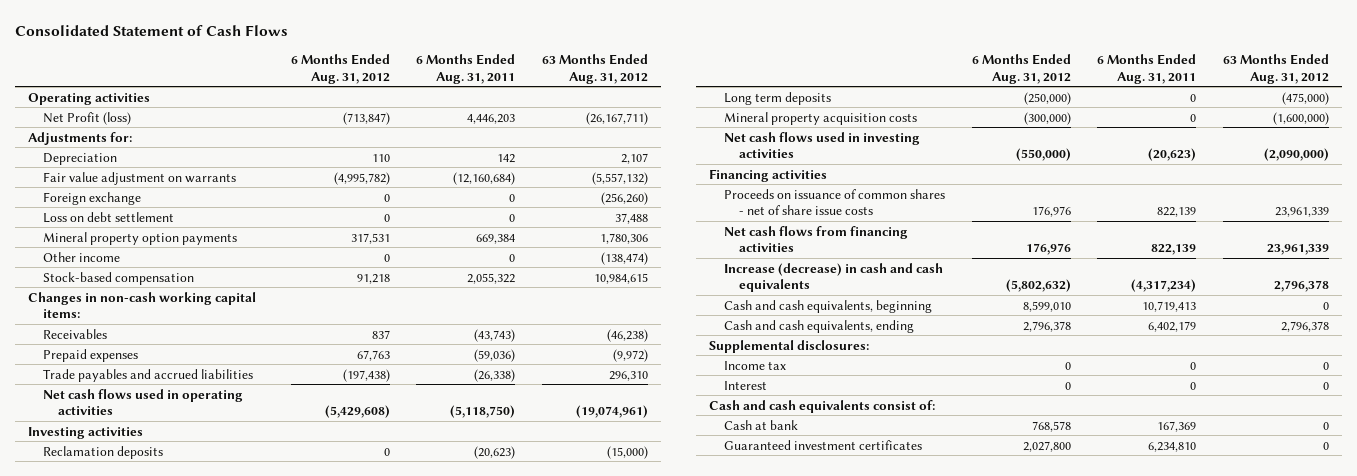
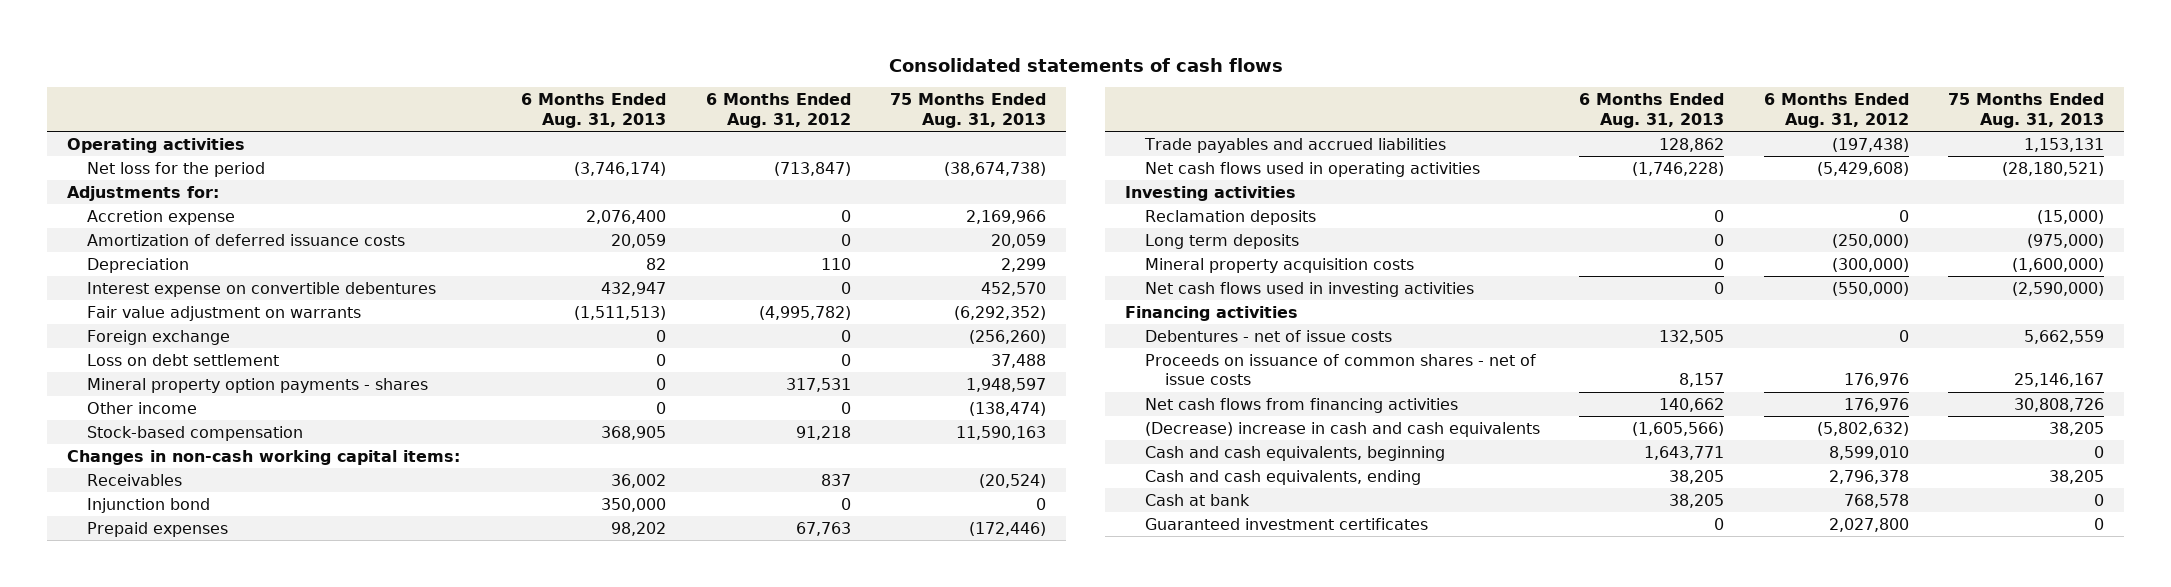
- Consolidated Statement of Cash Flows
+ Consolidated statements of cash flows
- | 6 Months Ended Aug. 31, 2012 | 6 Months Ended Aug. 31, 2011 | 63 Months Ended Aug. 31, 2012
+ | 6 Months Ended Aug. 31, 2013 | 6 Months Ended Aug. 31, 2012 | 75 Months Ended Aug. 31, 2013
- Net Profit (loss) | (713,847) | 4,446,203 | (26,167,711)
+ Net loss for the period | (3,746,174) | (713,847) | (38,674,738)
+ Accretion expense | 2,076,400 | 0 | 2,169,966
+ Amortization of deferred issuance costs | 20,059 | 0 | 20,059
+ Interest expense on convertible debentures | 432,947 | 0 | 452,570
- Mineral property option payments | 317,531 | 669,384 | 1,780,306
+ Mineral property option payments - shares | 0 | 317,531 | 1,948,597
+ Injunction bond | 350,000 | 0 | 0
- Proceeds on issuance of common shares - net of share issue costs | 176,976 | 822,139 | 23,961,339
+ Debentures - net of issue costs | 132,505 | 0 | 5,662,559
+ Proceeds on issuance of common shares - net of issue costs | 8,157 | 176,976 | 25,146,167
- Increase (decrease) in cash and cash equivalents | (5,802,632) | (4,317,234) | 2,796,378
+ (Decrease) increase in cash and cash equivalents | (1,605,566) | (5,802,632) | 38,205
- Supplemental disclosures:
- Income tax | 0 | 0 | 0
- Interest | 0 | 0 | 0
- Cash and cash equivalents consist of:

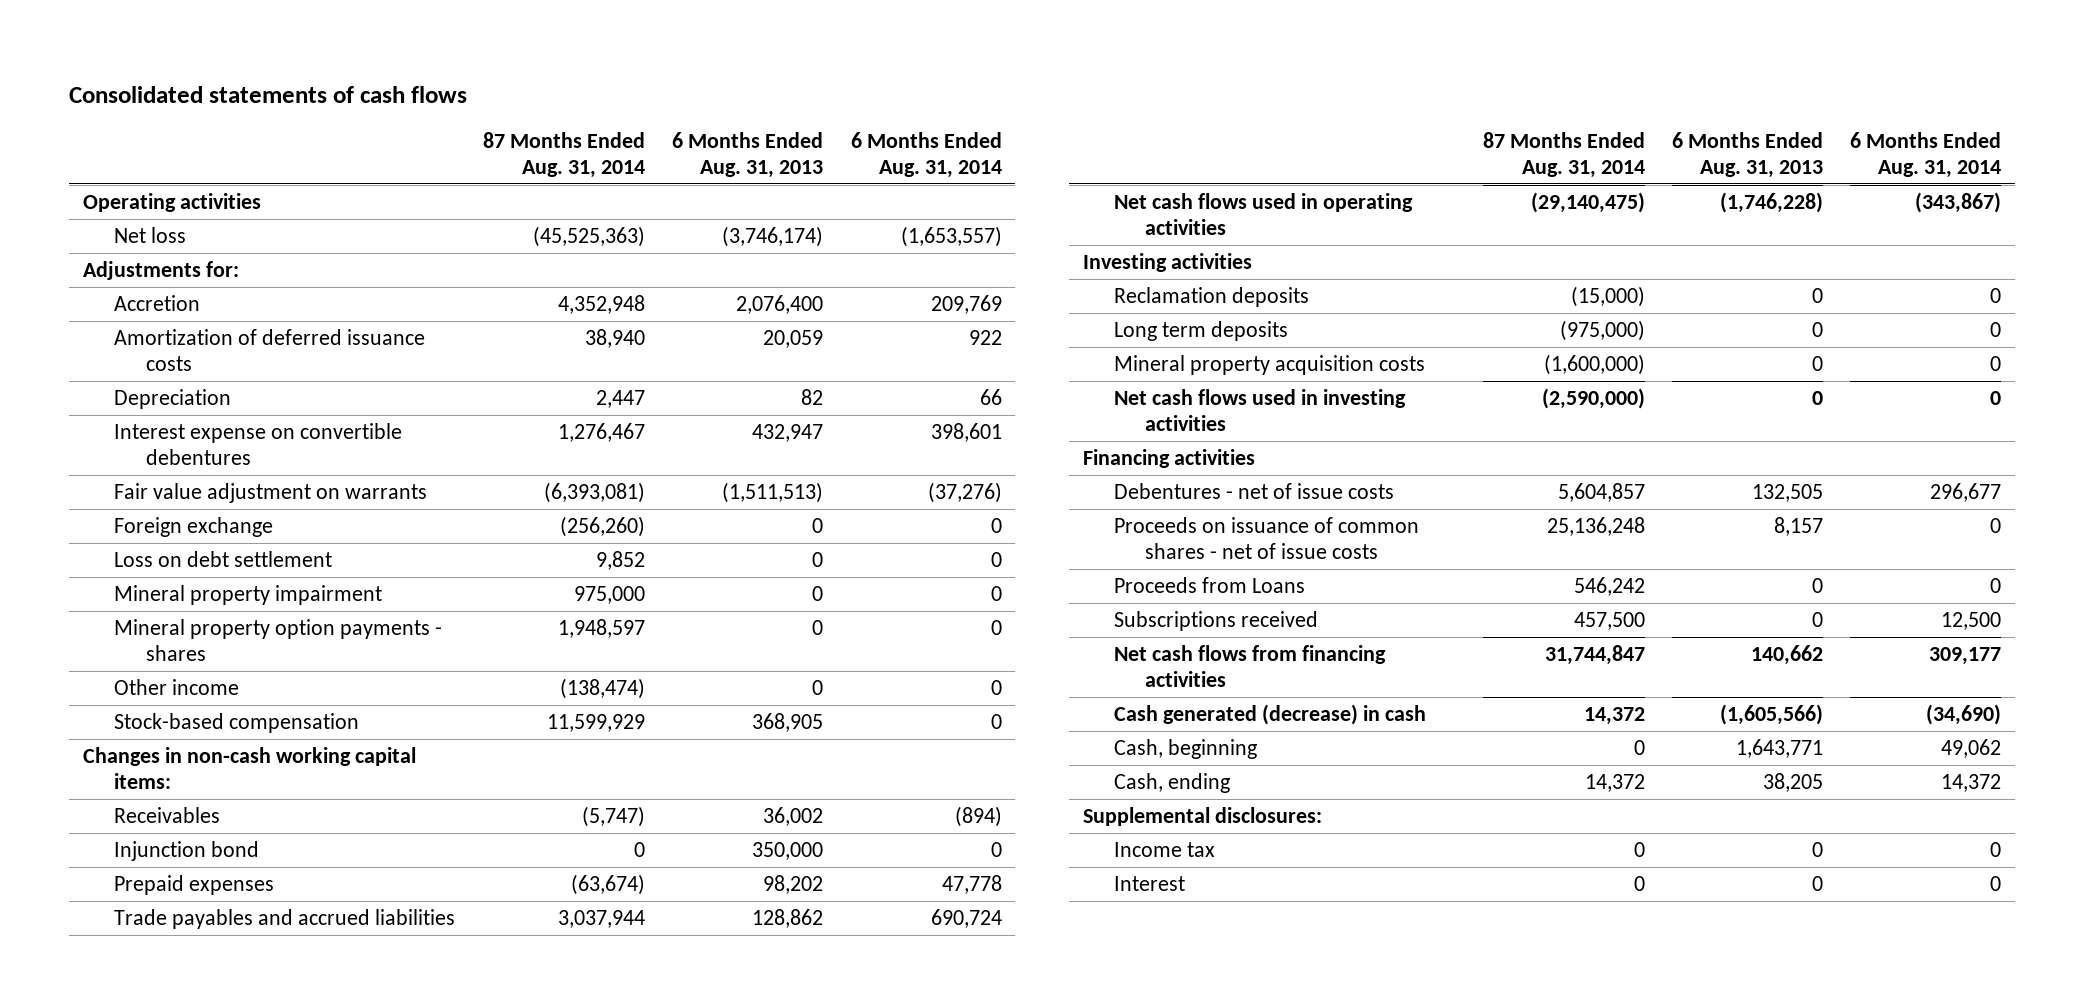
- | 6 Months Ended Aug. 31, 2013 | 6 Months Ended Aug. 31, 2012 | 75 Months Ended Aug. 31, 2013
+ | 87 Months Ended Aug. 31, 2014 | 6 Months Ended Aug. 31, 2013 | 6 Months Ended Aug. 31, 2014
- Net loss for the period | (3,746,174) | (713,847) | (38,674,738)
+ Net loss | (45,525,363) | (3,746,174) | (1,653,557)
- Accretion expense | 2,076,400 | 0 | 2,169,966
+ Accretion | 4,352,948 | 2,076,400 | 209,769
+ Mineral property impairment | 975,000 | 0 | 0
+ Proceeds from Loans | 546,242 | 0 | 0
+ Subscriptions received | 457,500 | 0 | 12,500
- (Decrease) increase in cash and cash equivalents | (1,605,566) | (5,802,632) | 38,205
- Cash and cash equivalents, beginning | 1,643,771 | 8,599,010 | 0
- Cash and cash equivalents, ending | 38,205 | 2,796,378 | 38,205
- Cash at bank | 38,205 | 768,578 | 0
- Guaranteed investment certificates | 0 | 2,027,800 | 0
+ Cash generated (decrease) in cash | 14,372 | (1,605,566) | (34,690)
+ Cash, beginning | 0 | 1,643,771 | 49,062
+ Cash, ending | 14,372 | 38,205 | 14,372
+ Supplemental disclosures:
+ Income tax | 0 | 0 | 0
+ Interest | 0 | 0 | 0

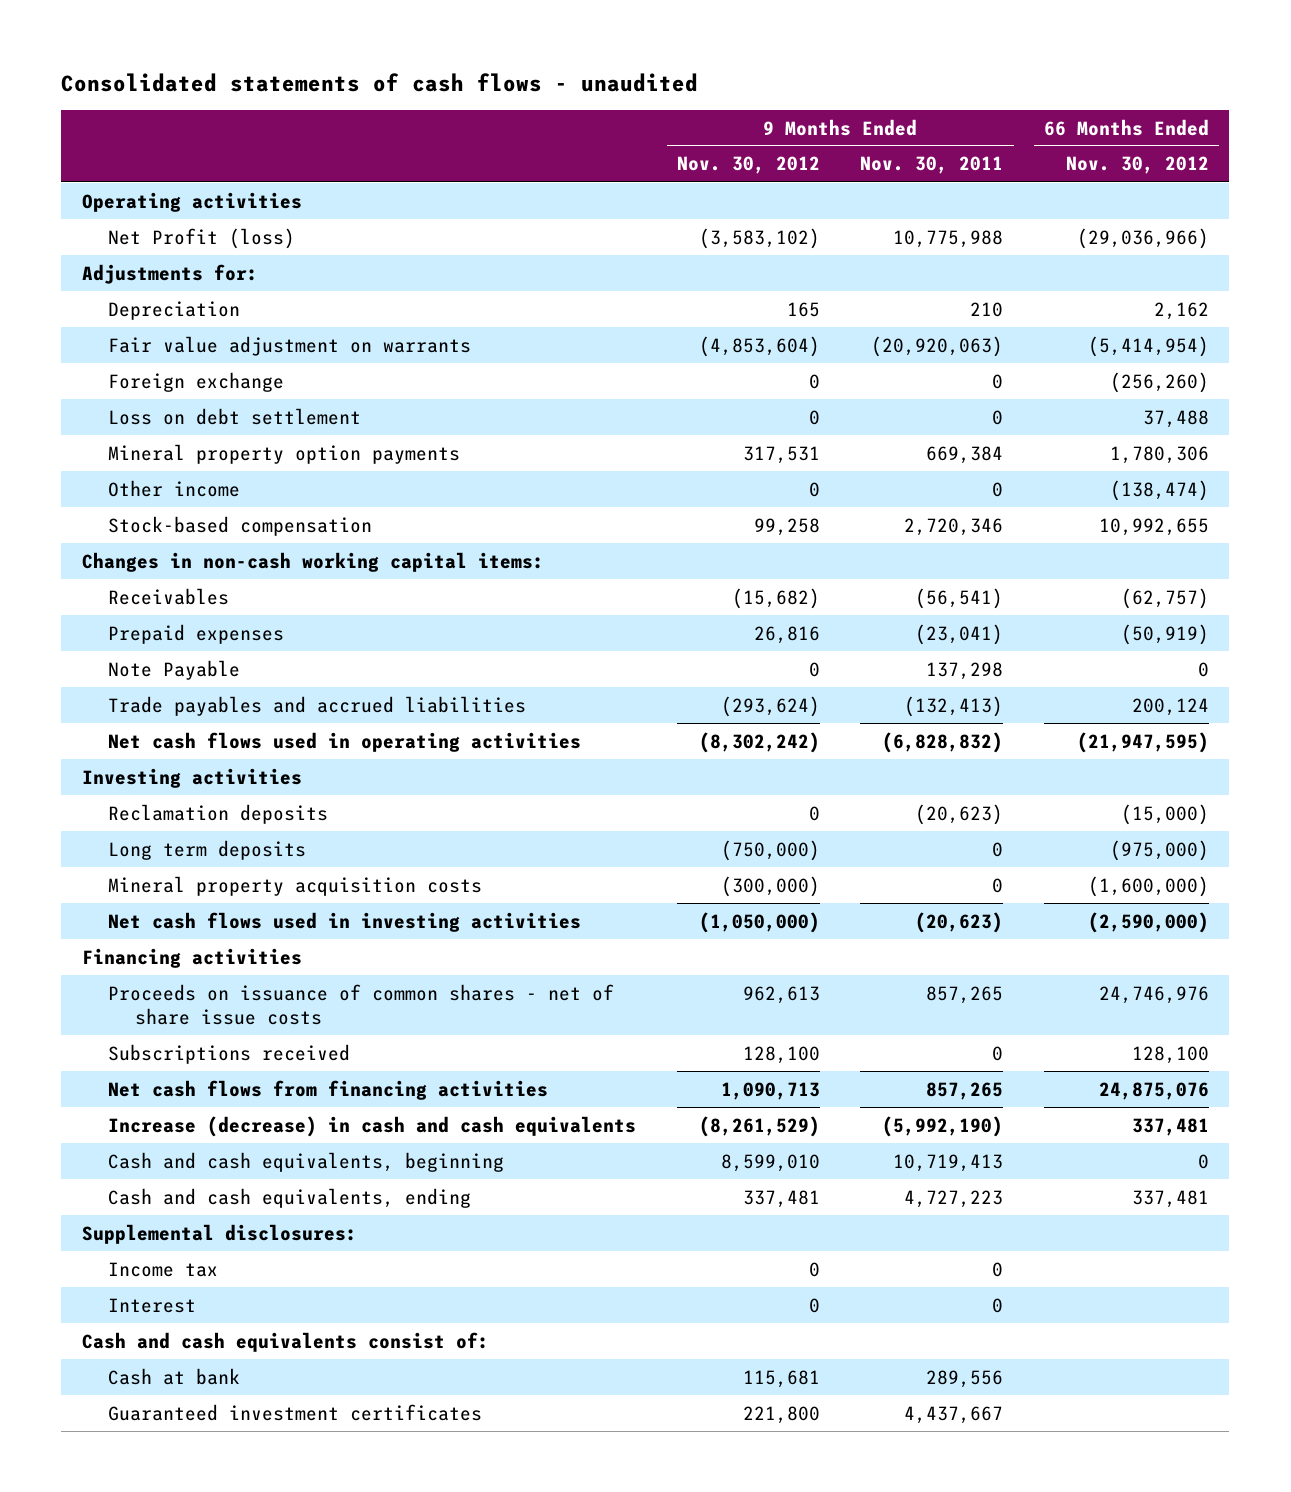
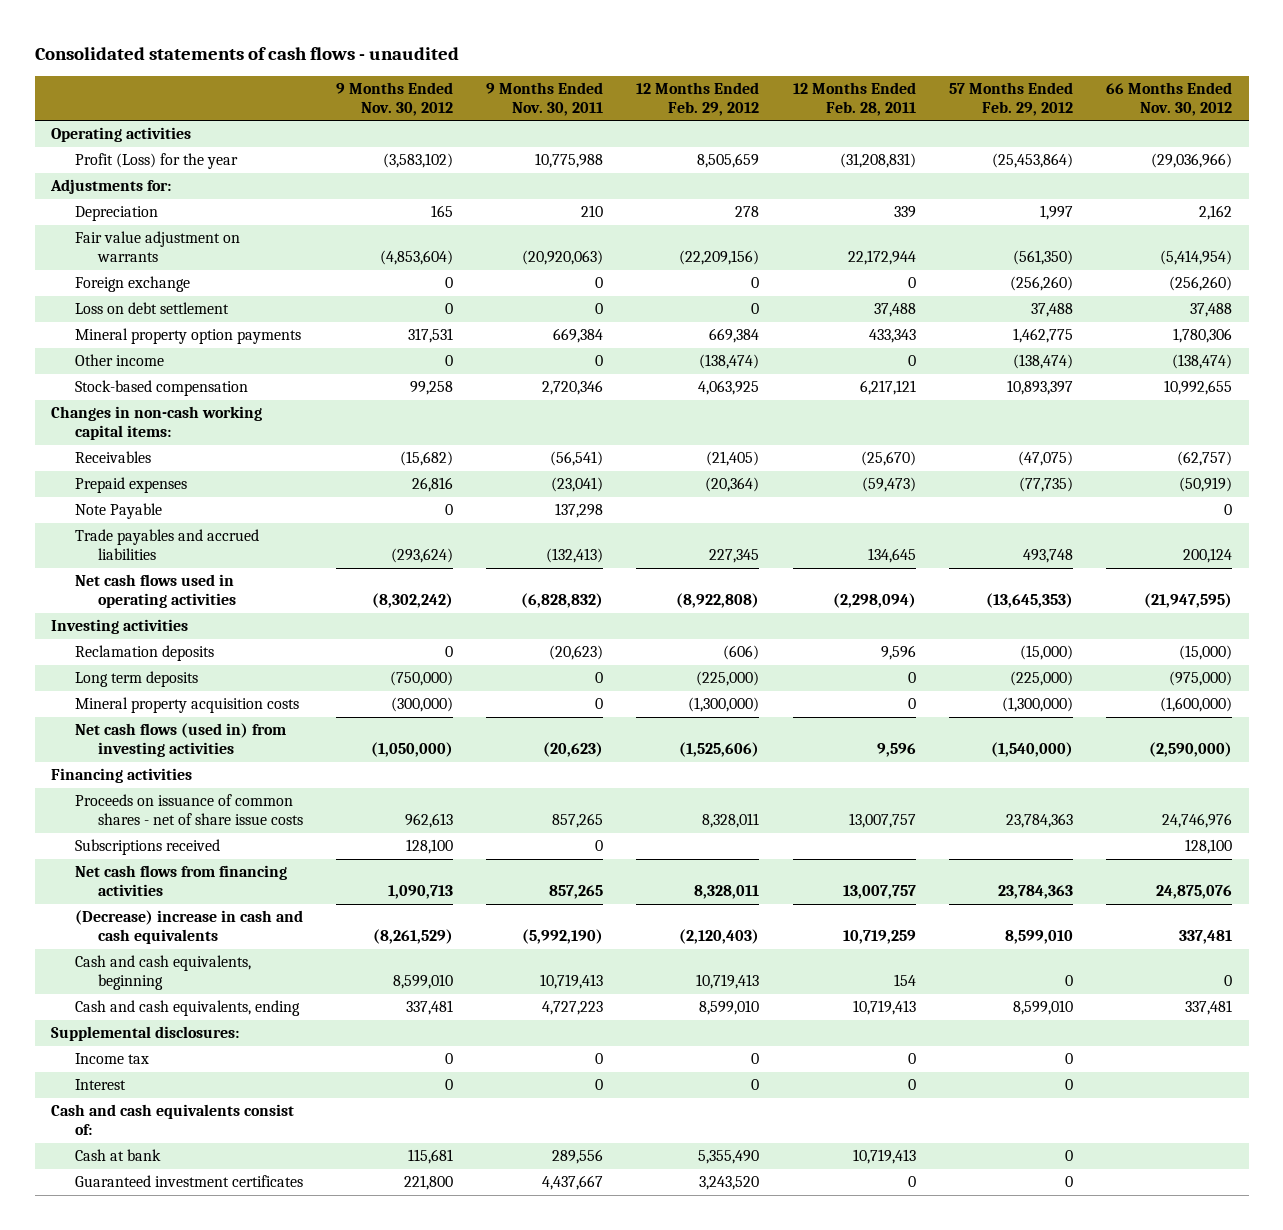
- | 9 Months Ended Nov. 30, 2012 | 9 Months Ended Nov. 30, 2011 | 66 Months Ended Nov. 30, 2012
+ | 9 Months Ended Nov. 30, 2012 | 9 Months Ended Nov. 30, 2011 | 12 Months Ended Feb. 29, 2012 | 12 Months Ended Feb. 28, 2011 | 57 Months Ended Feb. 29, 2012 | 66 Months Ended Nov. 30, 2012
- Net Profit (loss) | (3,583,102) | 10,775,988 | (29,036,966)
+ Profit (Loss) for the year | (3,583,102) | 10,775,988 | 8,505,659 | (31,208,831) | (25,453,864) | (29,036,966)
- Net cash flows used in investing activities | (1,050,000) | (20,623) | (2,590,000)
+ Net cash flows (used in) from investing activities | (1,050,000) | (20,623) | (1,525,606) | 9,596 | (1,540,000) | (2,590,000)
- Increase (decrease) in cash and cash equivalents | (8,261,529) | (5,992,190) | 337,481
+ (Decrease) increase in cash and cash equivalents | (8,261,529) | (5,992,190) | (2,120,403) | 10,719,259 | 8,599,010 | 337,481

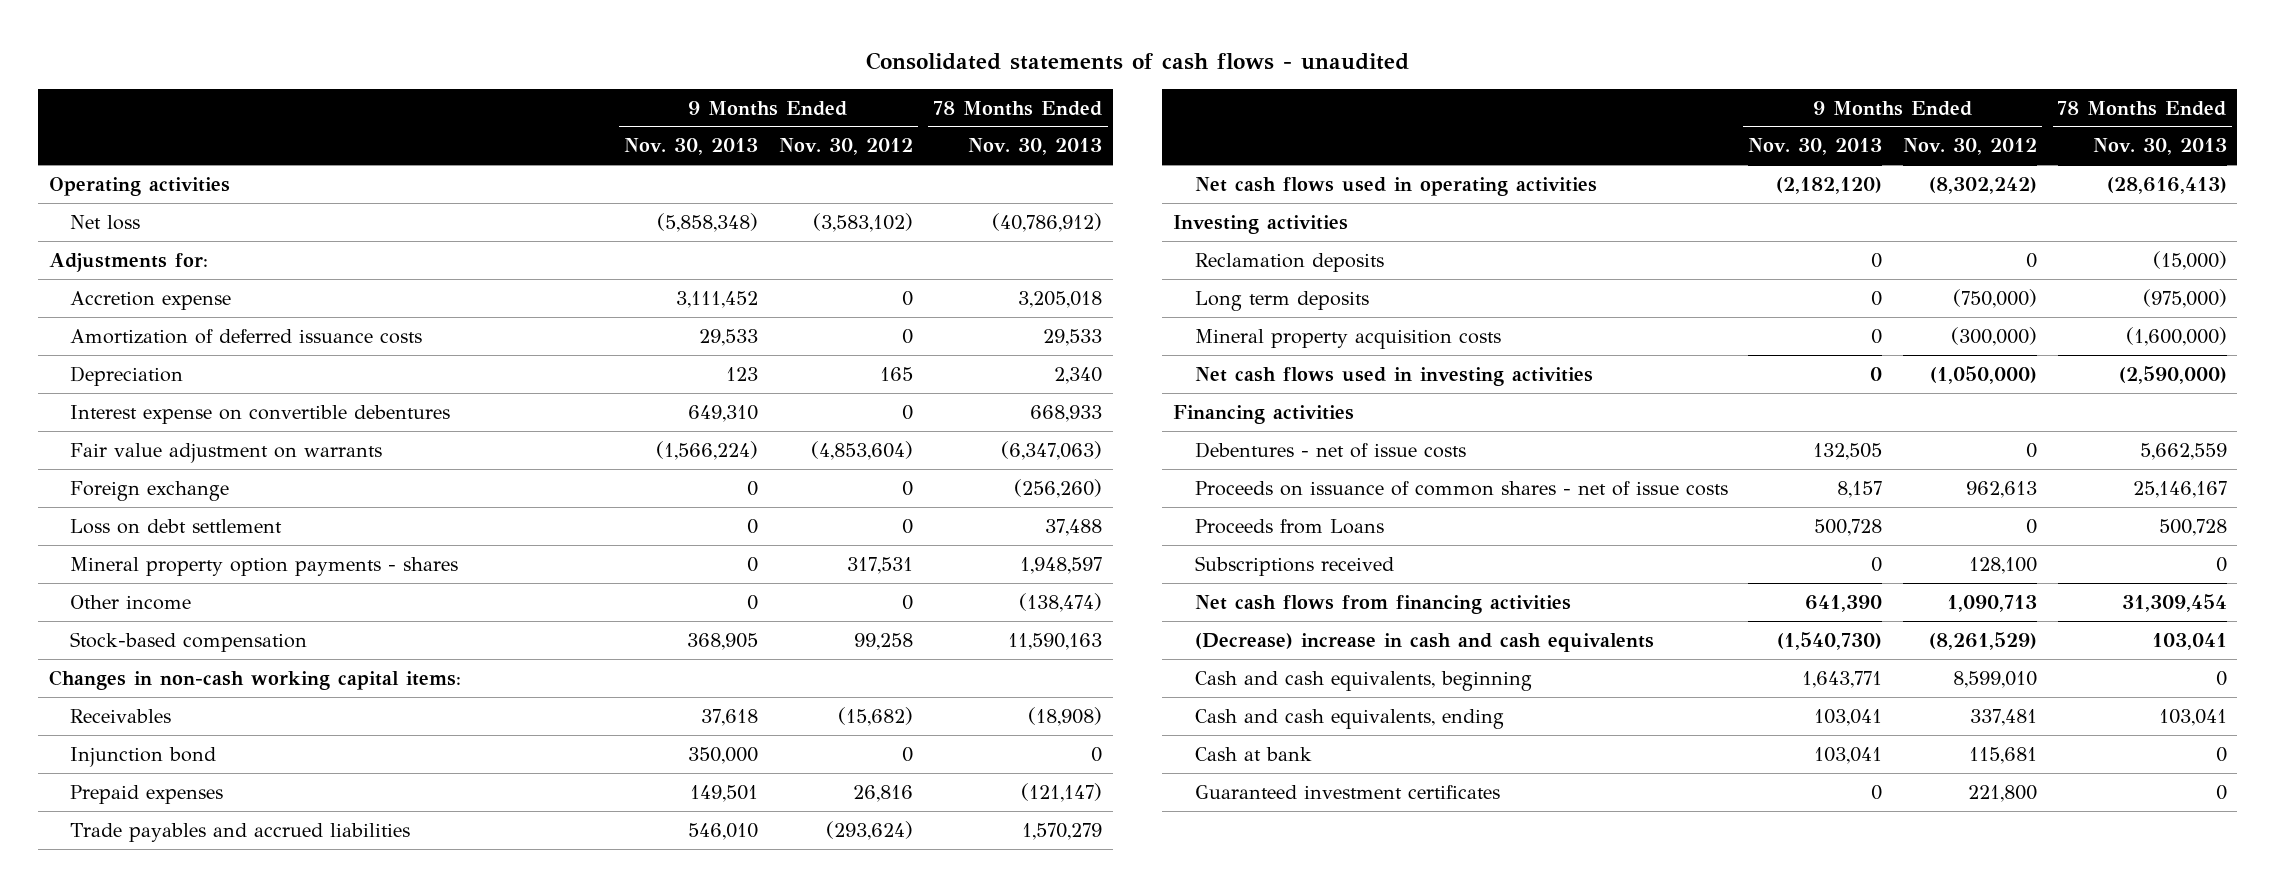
- | 9 Months Ended Nov. 30, 2012 | 9 Months Ended Nov. 30, 2011 | 12 Months Ended Feb. 29, 2012 | 12 Months Ended Feb. 28, 2011 | 57 Months Ended Feb. 29, 2012 | 66 Months Ended Nov. 30, 2012
+ | 9 Months Ended Nov. 30, 2013 | 9 Months Ended Nov. 30, 2012 | 78 Months Ended Nov. 30, 2013
- Profit (Loss) for the year | (3,583,102) | 10,775,988 | 8,505,659 | (31,208,831) | (25,453,864) | (29,036,966)
+ Net loss | (5,858,348) | (3,583,102) | (40,786,912)
+ Accretion expense | 3,111,452 | 0 | 3,205,018
+ Amortization of deferred issuance costs | 29,533 | 0 | 29,533
+ Interest expense on convertible debentures | 649,310 | 0 | 668,933
- Mineral property option payments | 317,531 | 669,384 | 669,384 | 433,343 | 1,462,775 | 1,780,306
+ Mineral property option payments - shares | 0 | 317,531 | 1,948,597
+ Injunction bond | 350,000 | 0 | 0
- Note Payable | 0 | 137,298 | | | | 0
- Net cash flows (used in) from investing activities | (1,050,000) | (20,623) | (1,525,606) | 9,596 | (1,540,000) | (2,590,000)
+ Net cash flows used in investing activities | 0 | (1,050,000) | (2,590,000)
- Proceeds on issuance of common shares - net of share issue costs | 962,613 | 857,265 | 8,328,011 | 13,007,757 | 23,784,363 | 24,746,976
+ Debentures - net of issue costs | 132,505 | 0 | 5,662,559
+ Proceeds on issuance of common shares - net of issue costs | 8,157 | 962,613 | 25,146,167
+ Proceeds from Loans | 500,728 | 0 | 500,728
- Supplemental disclosures:
- Income tax | 0 | 0 | 0 | 0 | 0 |
- Interest | 0 | 0 | 0 | 0 | 0 |
- Cash and cash equivalents consist of:

